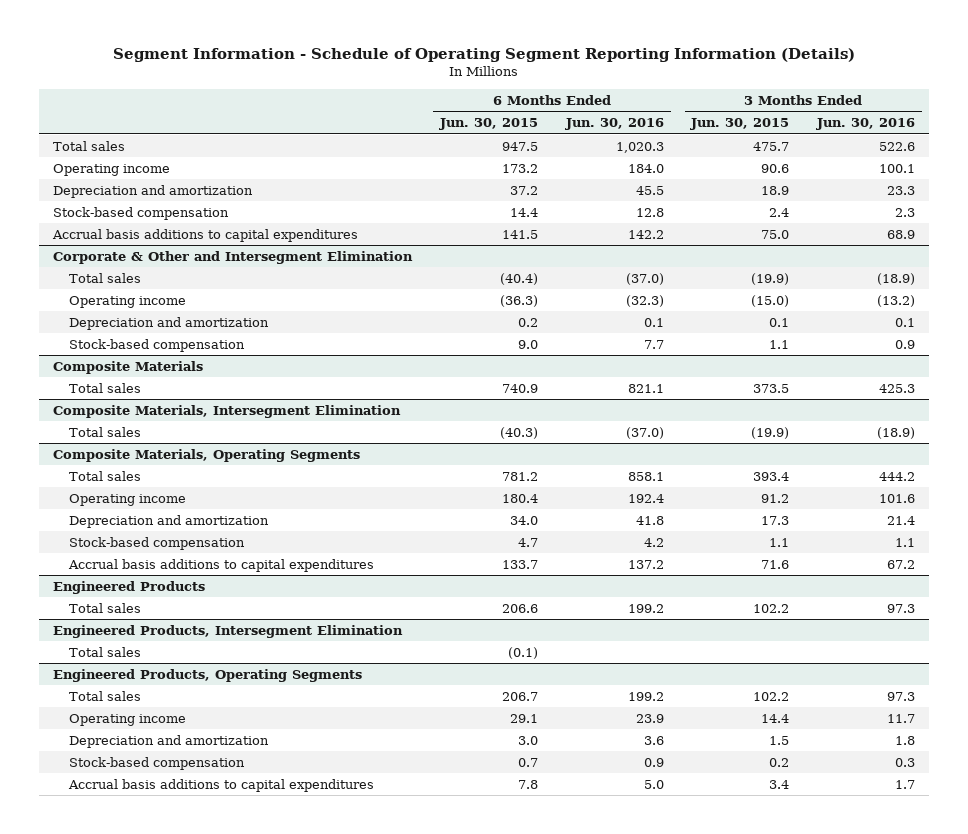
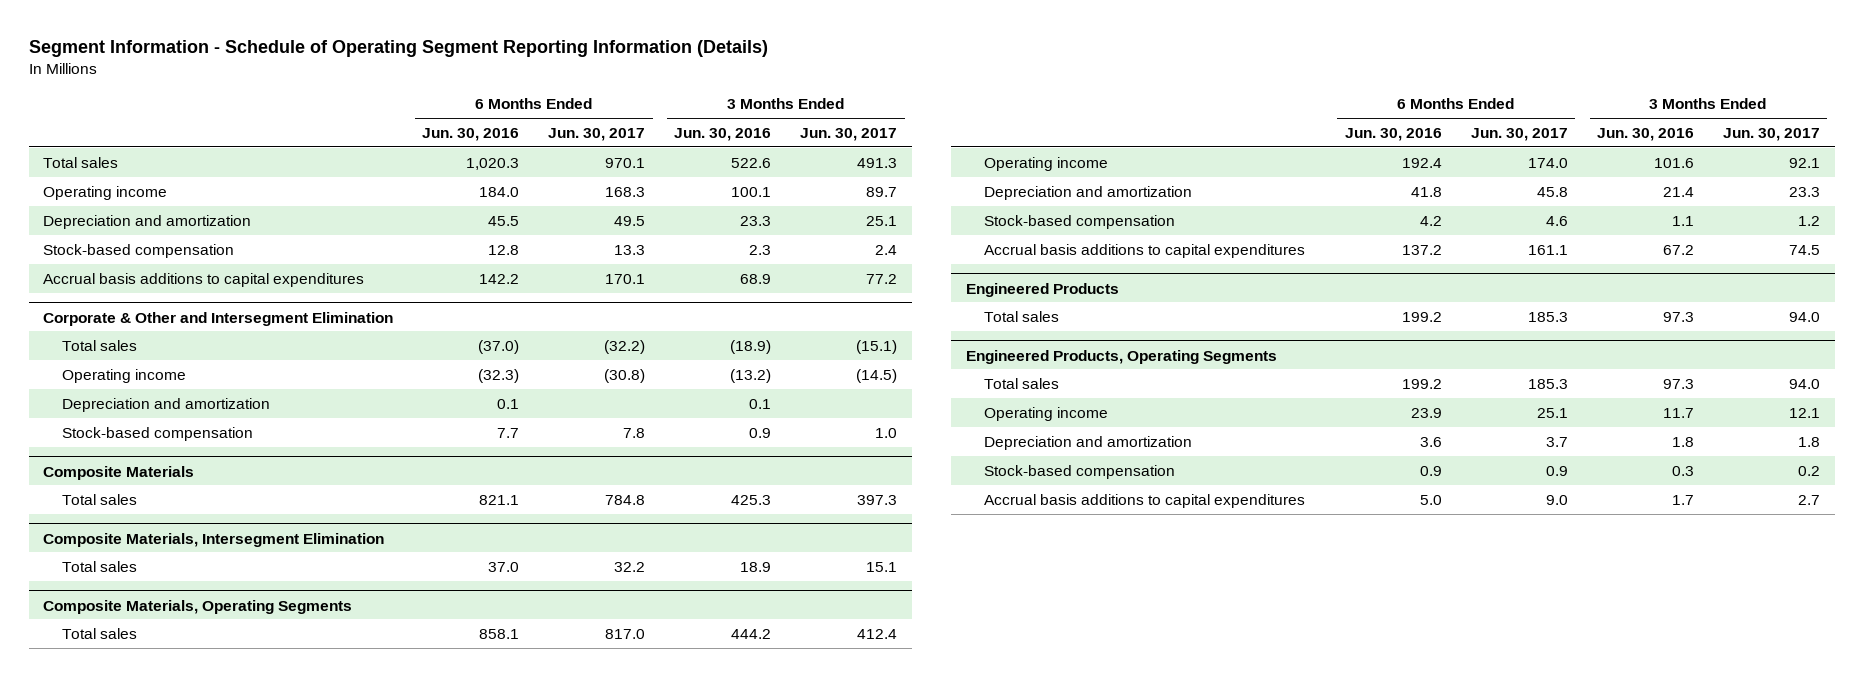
- | 6 Months Ended Jun. 30, 2015 | 6 Months Ended Jun. 30, 2016 | 3 Months Ended Jun. 30, 2015 | 3 Months Ended Jun. 30, 2016
+ | 6 Months Ended Jun. 30, 2016 | 6 Months Ended Jun. 30, 2017 | 3 Months Ended Jun. 30, 2016 | 3 Months Ended Jun. 30, 2017
@ Composite Materials, Intersegment Elimination
- Total sales | (40.3) | (37.0) | (19.9) | (18.9)
+ Total sales | 37.0 | 32.2 | 18.9 | 15.1
- Engineered Products, Intersegment Elimination
- Total sales | (0.1) | | |

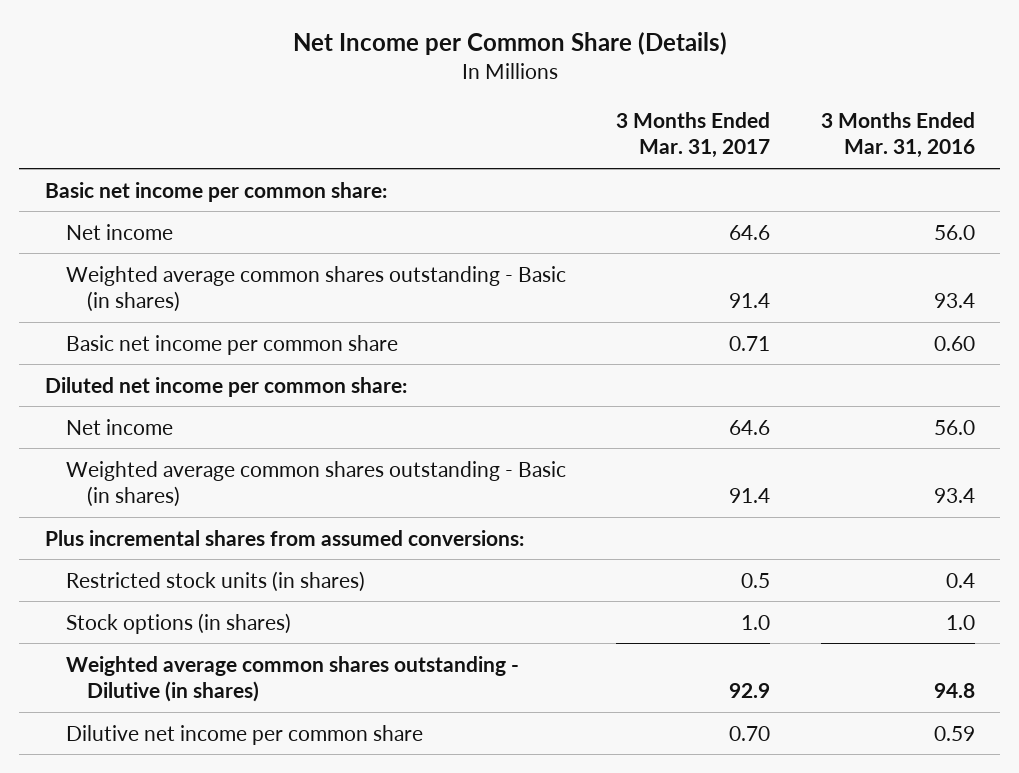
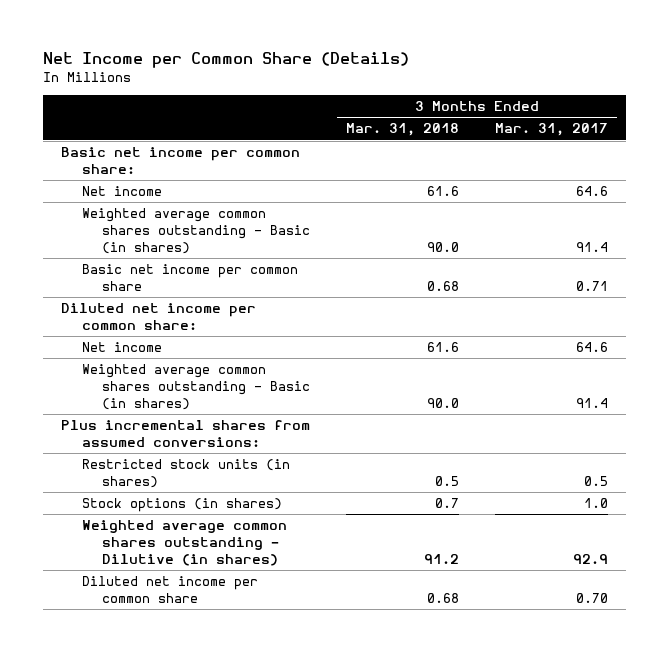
- | 3 Months Ended Mar. 31, 2017 | 3 Months Ended Mar. 31, 2016
+ | 3 Months Ended Mar. 31, 2018 | 3 Months Ended Mar. 31, 2017
- Dilutive net income per common share | 0.70 | 0.59
+ Diluted net income per common share | 0.68 | 0.70

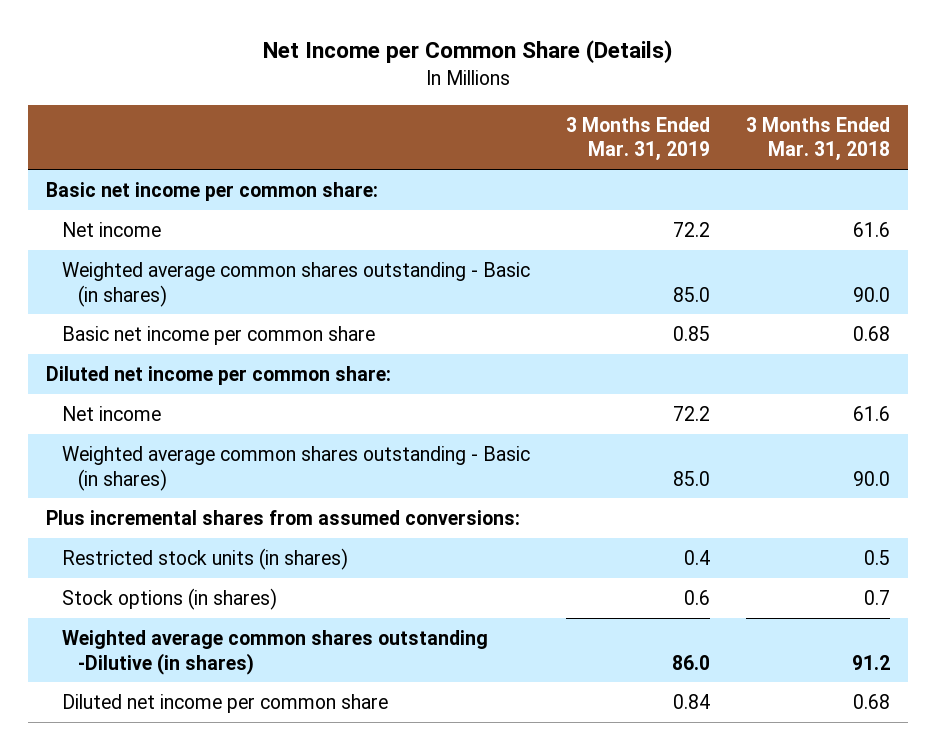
- | 3 Months Ended Mar. 31, 2018 | 3 Months Ended Mar. 31, 2017
+ | 3 Months Ended Mar. 31, 2019 | 3 Months Ended Mar. 31, 2018
- Weighted average common shares outstanding - Dilutive (in shares) | 91.2 | 92.9
+ Weighted average common shares outstanding -Dilutive (in shares) | 86.0 | 91.2

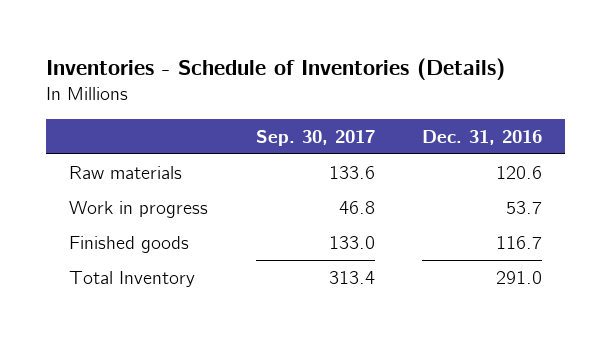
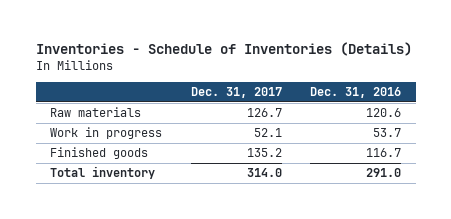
- | Sep. 30, 2017 | Dec. 31, 2016
+ | Dec. 31, 2017 | Dec. 31, 2016
- Total Inventory | 313.4 | 291.0
+ Total inventory | 314.0 | 291.0

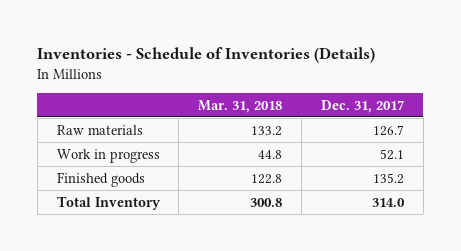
- | Dec. 31, 2017 | Dec. 31, 2016
+ | Mar. 31, 2018 | Dec. 31, 2017
- Total inventory | 314.0 | 291.0
+ Total Inventory | 300.8 | 314.0

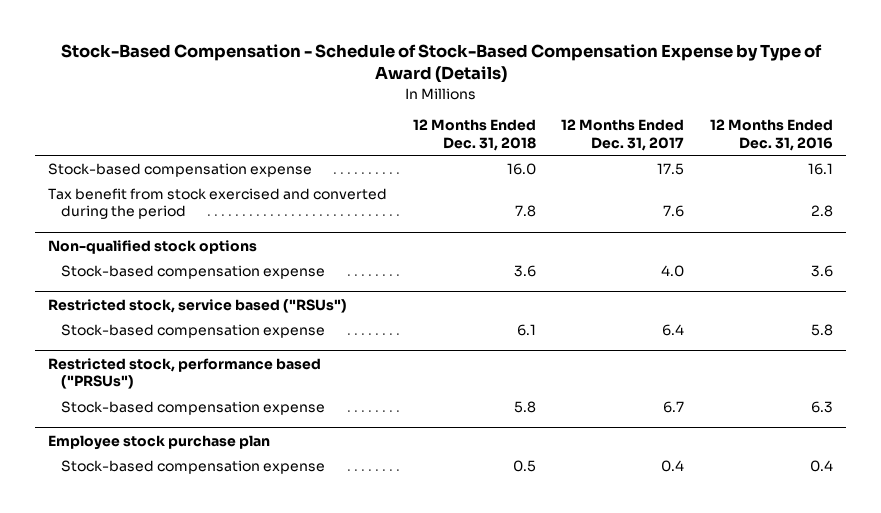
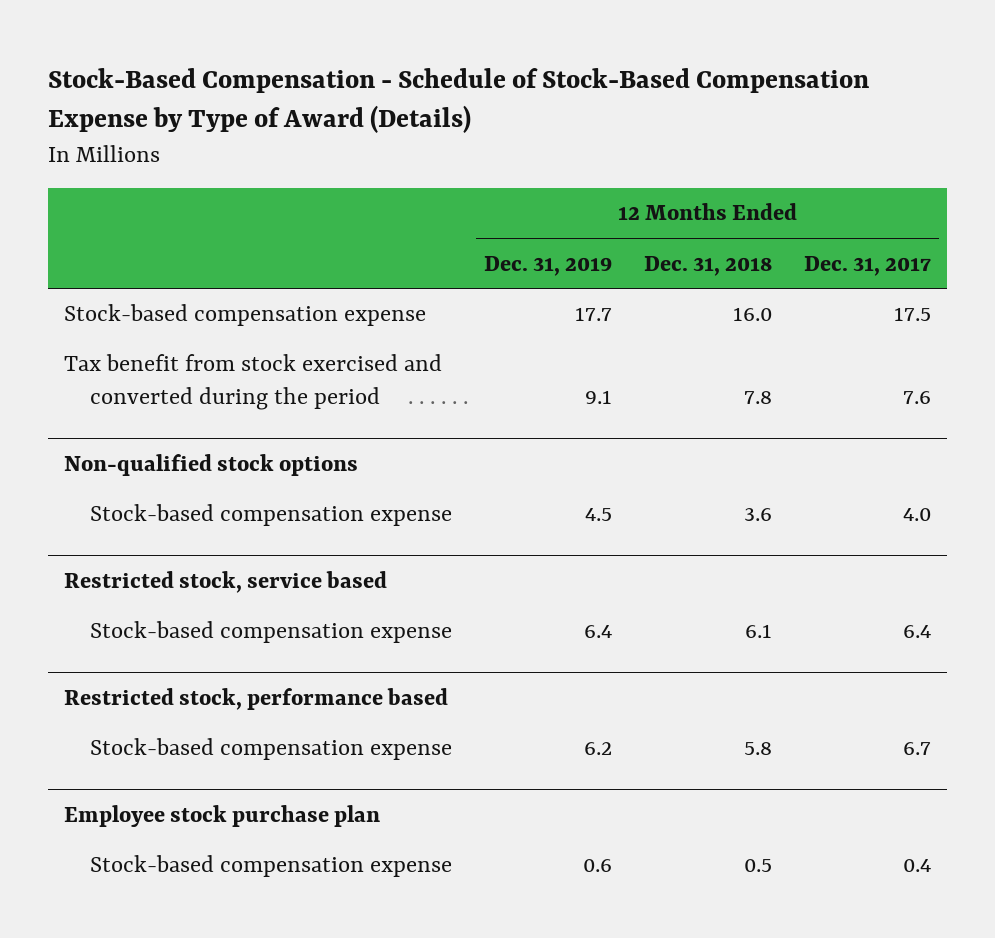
- | 12 Months Ended Dec. 31, 2018 | 12 Months Ended Dec. 31, 2017 | 12 Months Ended Dec. 31, 2016
+ | 12 Months Ended Dec. 31, 2019 | 12 Months Ended Dec. 31, 2018 | 12 Months Ended Dec. 31, 2017
- Restricted stock, service based ("RSUs")
+ Restricted stock, service based
- Restricted stock, performance based ("PRSUs")
+ Restricted stock, performance based

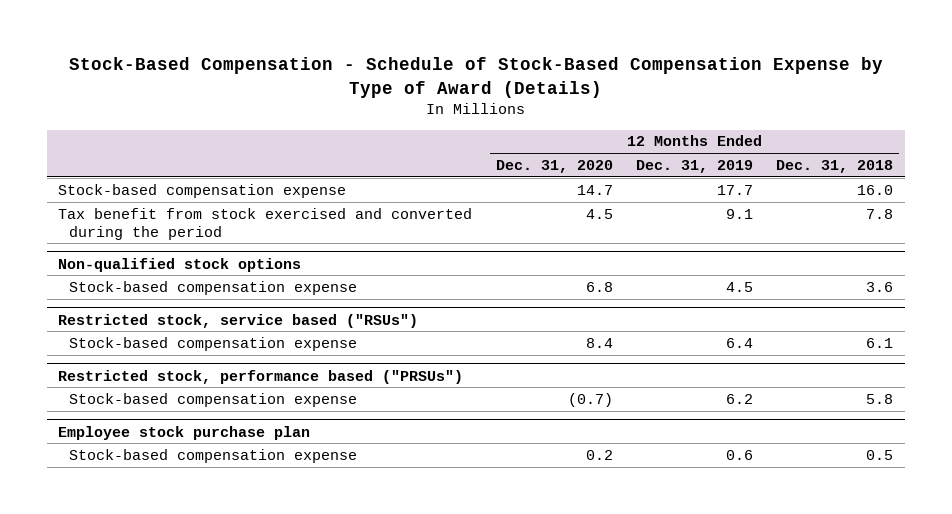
- | 12 Months Ended Dec. 31, 2019 | 12 Months Ended Dec. 31, 2018 | 12 Months Ended Dec. 31, 2017
+ | 12 Months Ended Dec. 31, 2020 | 12 Months Ended Dec. 31, 2019 | 12 Months Ended Dec. 31, 2018
- Restricted stock, service based
+ Restricted stock, service based ("RSUs")
- Restricted stock, performance based
+ Restricted stock, performance based ("PRSUs")

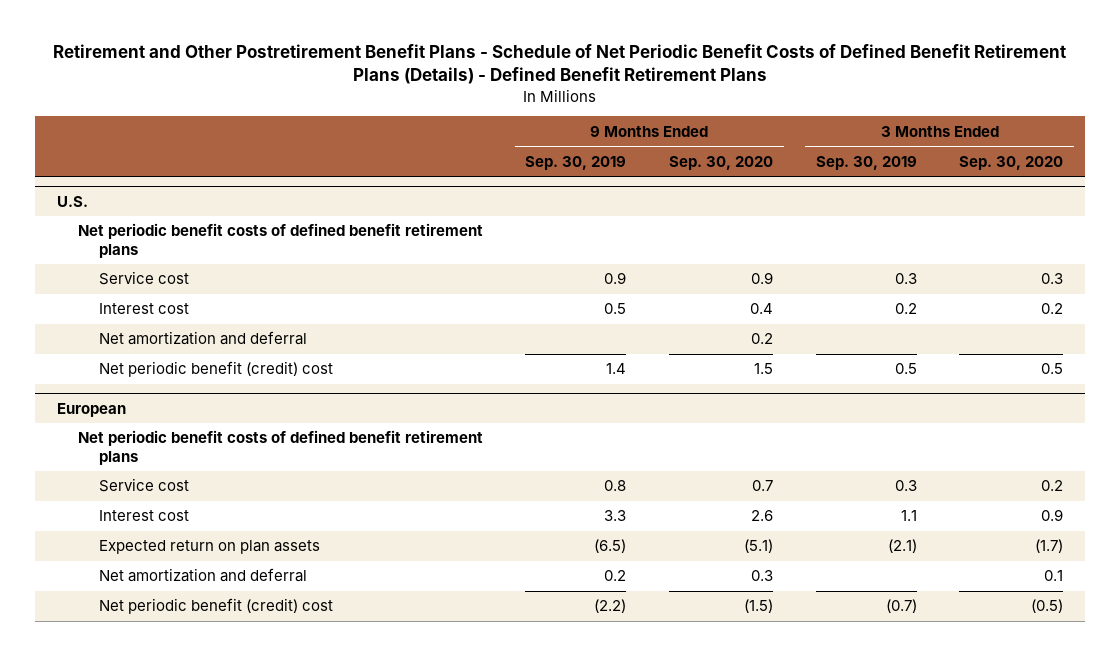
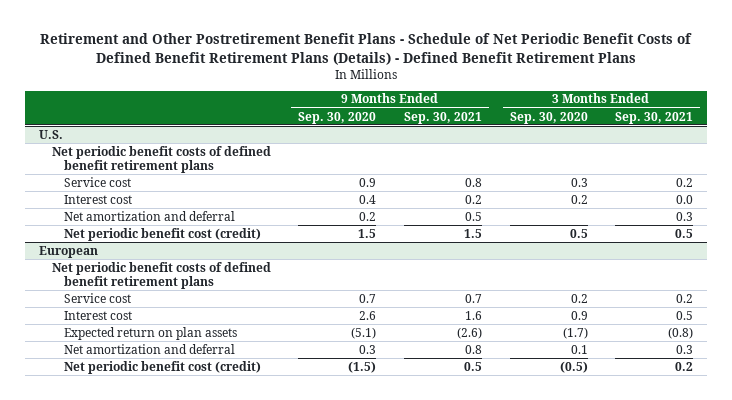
- | 9 Months Ended Sep. 30, 2019 | 9 Months Ended Sep. 30, 2020 | 3 Months Ended Sep. 30, 2019 | 3 Months Ended Sep. 30, 2020
+ | 9 Months Ended Sep. 30, 2020 | 9 Months Ended Sep. 30, 2021 | 3 Months Ended Sep. 30, 2020 | 3 Months Ended Sep. 30, 2021
@ U.S.
- Net periodic benefit (credit) cost | 1.4 | 1.5 | 0.5 | 0.5
+ Net periodic benefit cost (credit) | 1.5 | 1.5 | 0.5 | 0.5
@ European
- Net periodic benefit (credit) cost | (2.2) | (1.5) | (0.7) | (0.5)
+ Net periodic benefit cost (credit) | (1.5) | 0.5 | (0.5) | 0.2

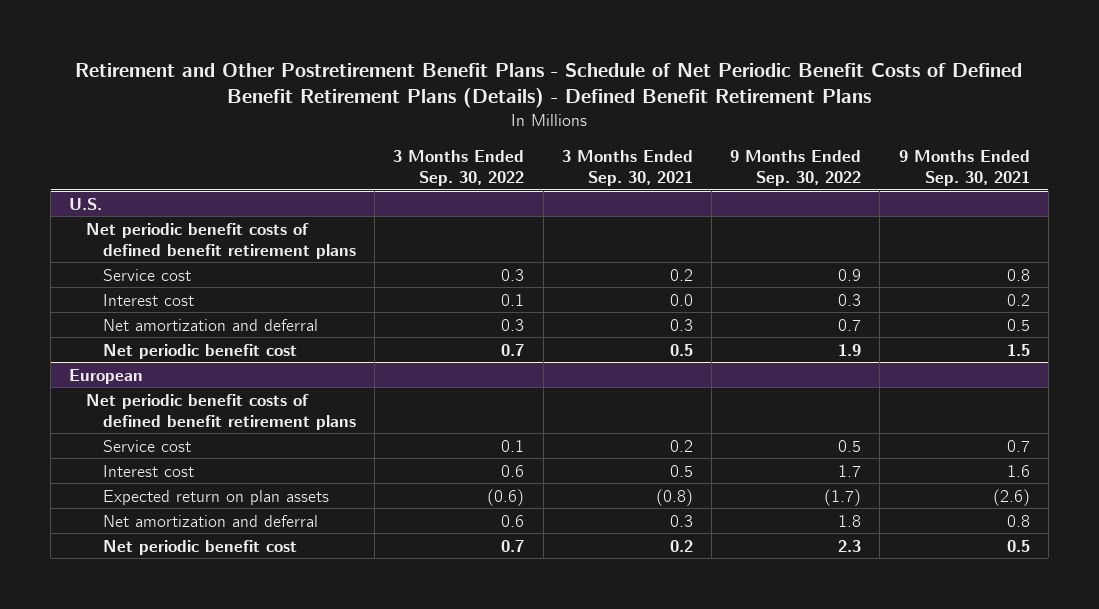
- | 9 Months Ended Sep. 30, 2020 | 9 Months Ended Sep. 30, 2021 | 3 Months Ended Sep. 30, 2020 | 3 Months Ended Sep. 30, 2021
+ | 3 Months Ended Sep. 30, 2022 | 3 Months Ended Sep. 30, 2021 | 9 Months Ended Sep. 30, 2022 | 9 Months Ended Sep. 30, 2021
@ U.S.
- Net periodic benefit cost (credit) | 1.5 | 1.5 | 0.5 | 0.5
+ Net periodic benefit cost | 0.7 | 0.5 | 1.9 | 1.5
@ European
- Net periodic benefit cost (credit) | (1.5) | 0.5 | (0.5) | 0.2
+ Net periodic benefit cost | 0.7 | 0.2 | 2.3 | 0.5

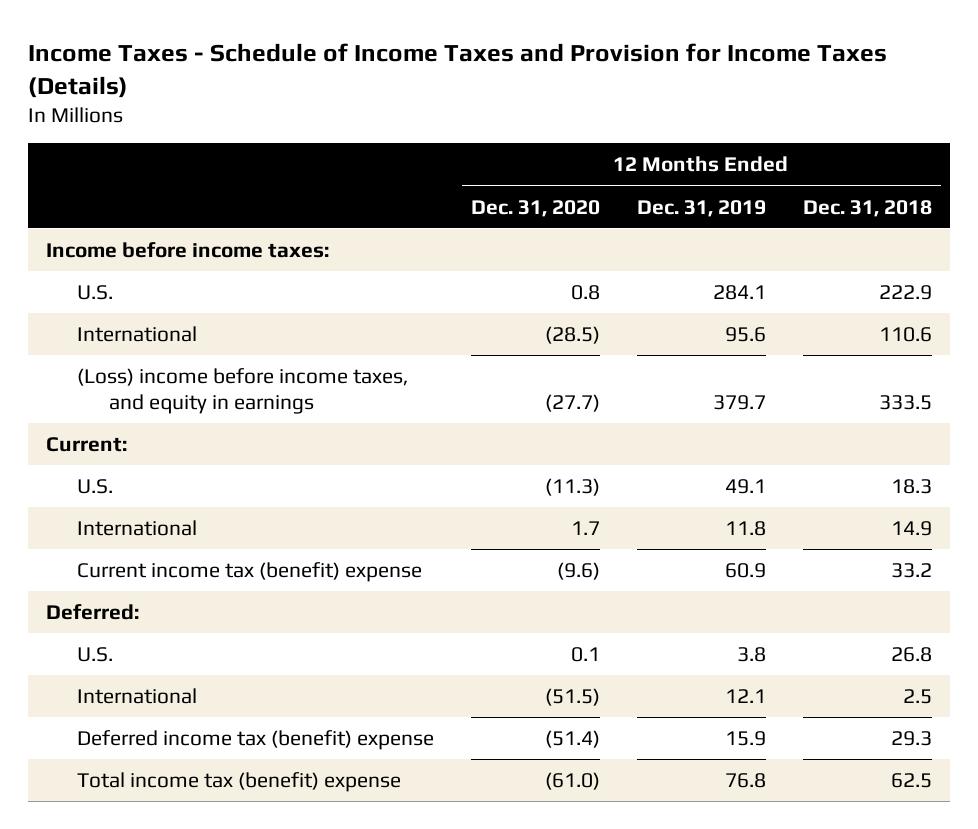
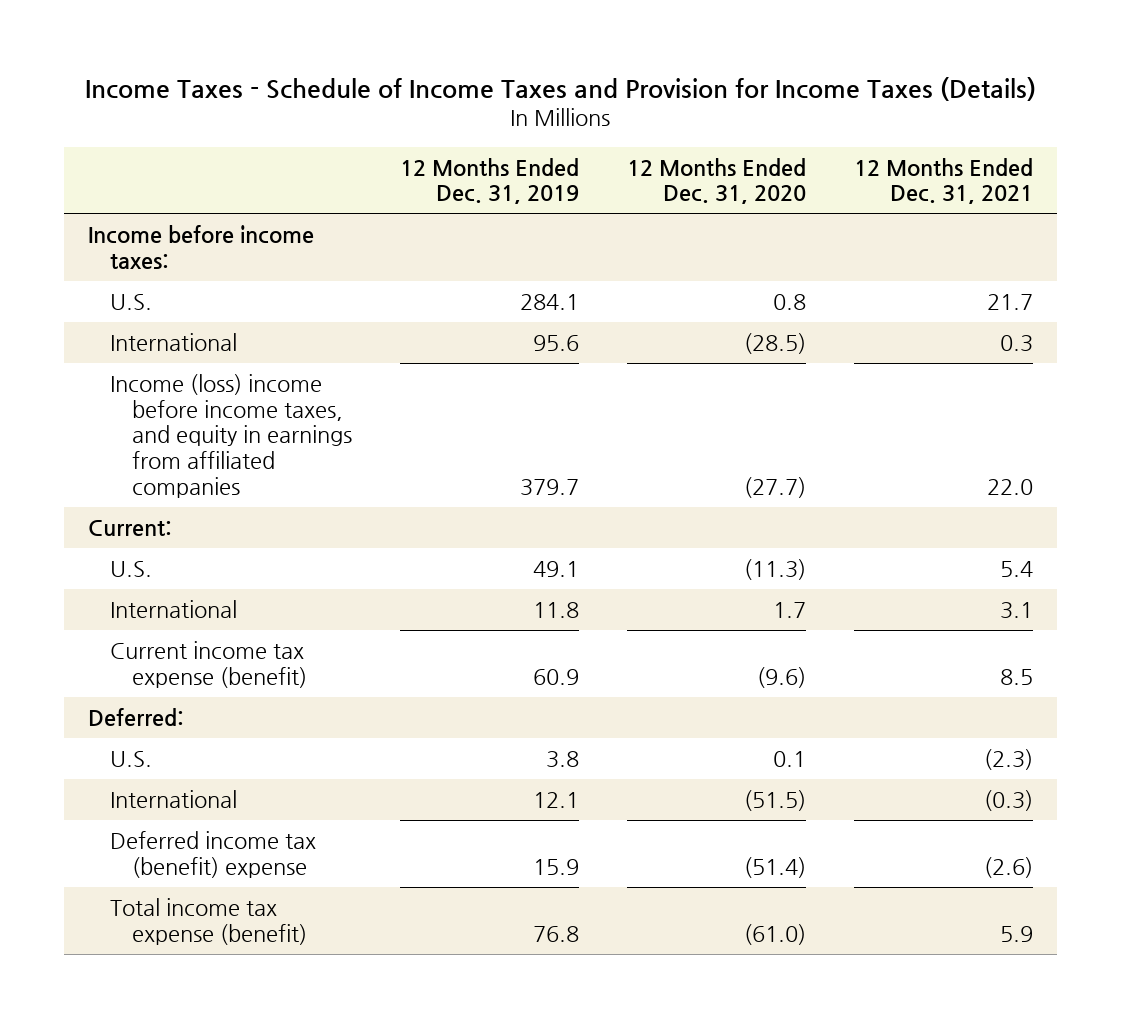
- | 12 Months Ended Dec. 31, 2020 | 12 Months Ended Dec. 31, 2019 | 12 Months Ended Dec. 31, 2018
+ | 12 Months Ended Dec. 31, 2019 | 12 Months Ended Dec. 31, 2020 | 12 Months Ended Dec. 31, 2021
- (Loss) income before income taxes, and equity in earnings | (27.7) | 379.7 | 333.5
+ Income (loss) income before income taxes, and equity in earnings from affiliated companies | 379.7 | (27.7) | 22.0
- Current income tax (benefit) expense | (9.6) | 60.9 | 33.2
+ Current income tax expense (benefit) | 60.9 | (9.6) | 8.5
- Total income tax (benefit) expense | (61.0) | 76.8 | 62.5
+ Total income tax expense (benefit) | 76.8 | (61.0) | 5.9

